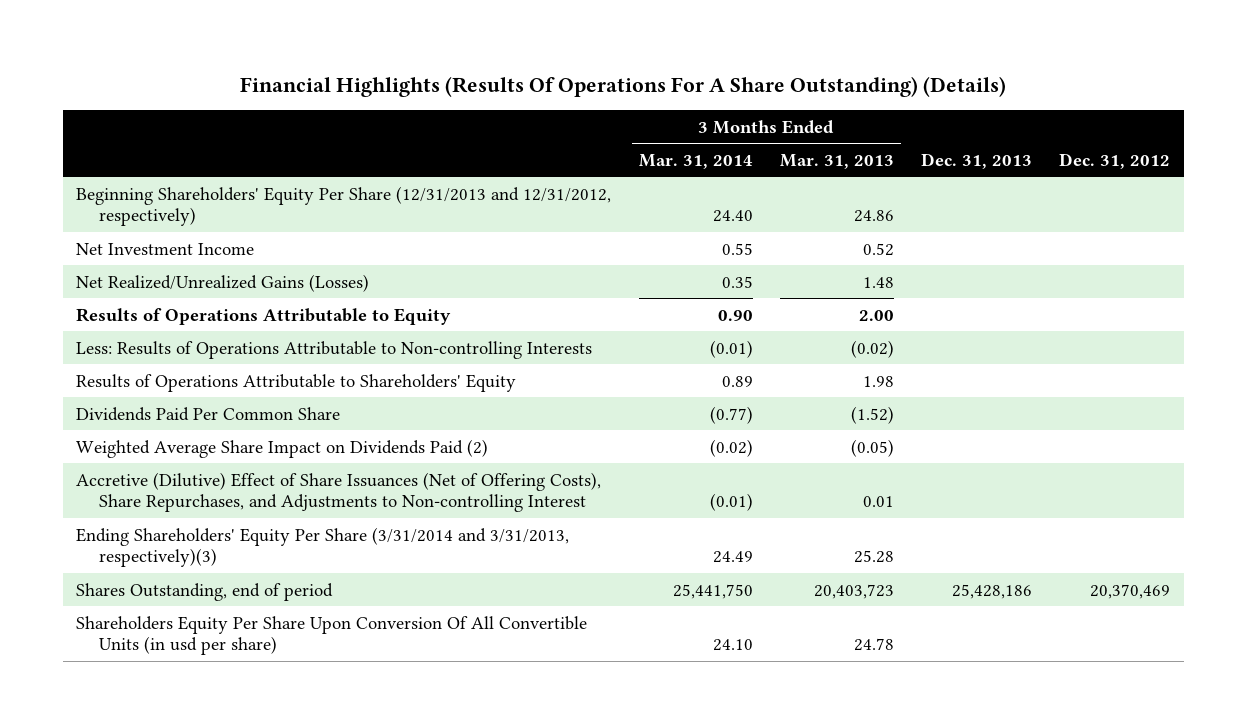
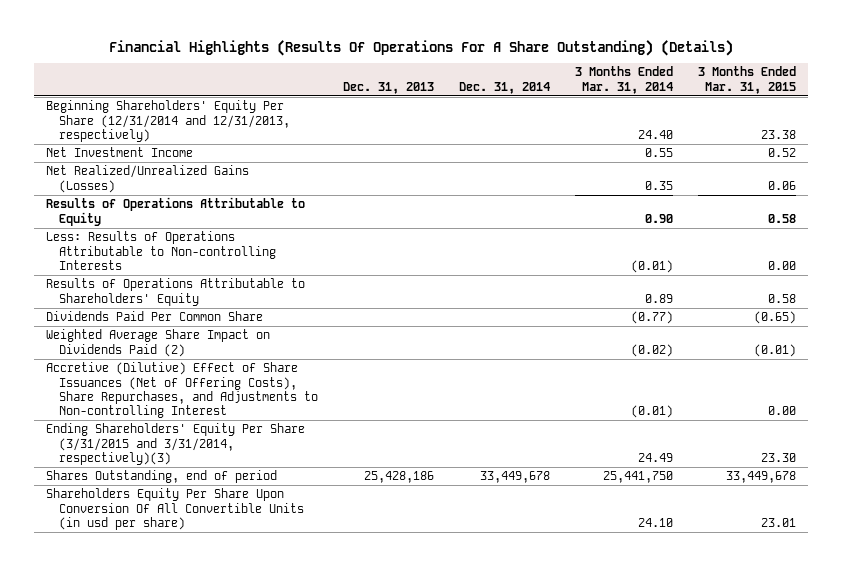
- | 3 Months Ended Mar. 31, 2014 | 3 Months Ended Mar. 31, 2013 | Dec. 31, 2013 | Dec. 31, 2012
+ | Dec. 31, 2013 | Dec. 31, 2014 | 3 Months Ended Mar. 31, 2014 | 3 Months Ended Mar. 31, 2015
- Beginning Shareholders' Equity Per Share (12/31/2013 and 12/31/2012, respectively) | 24.40 | 24.86 | |
+ Beginning Shareholders' Equity Per Share (12/31/2014 and 12/31/2013, respectively) | | | 24.40 | 23.38
- Ending Shareholders' Equity Per Share (3/31/2014 and 3/31/2013, respectively)(3) | 24.49 | 25.28 | |
+ Ending Shareholders' Equity Per Share (3/31/2015 and 3/31/2014, respectively)(3) | | | 24.49 | 23.30

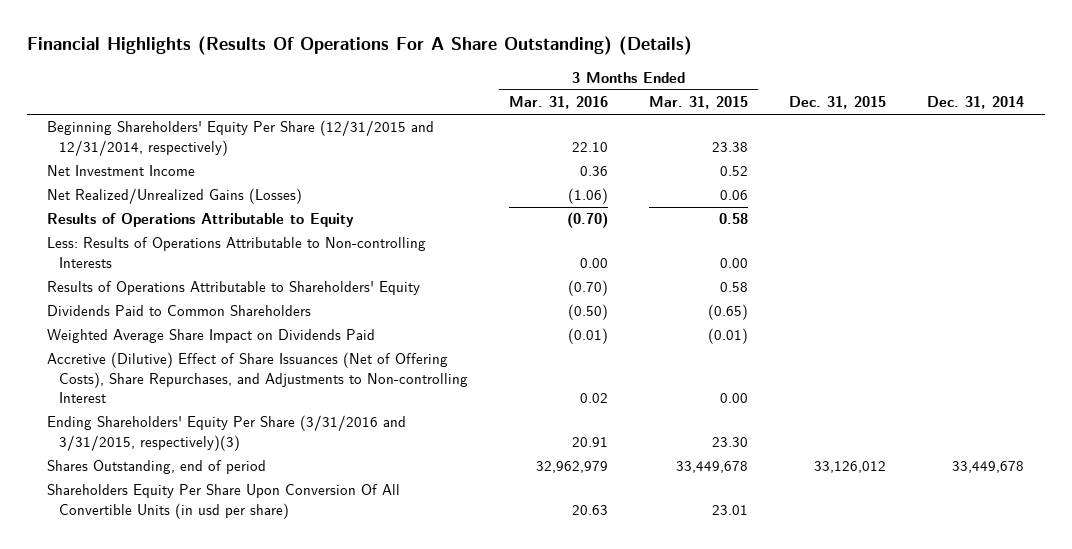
- | Dec. 31, 2013 | Dec. 31, 2014 | 3 Months Ended Mar. 31, 2014 | 3 Months Ended Mar. 31, 2015
+ | 3 Months Ended Mar. 31, 2016 | 3 Months Ended Mar. 31, 2015 | Dec. 31, 2015 | Dec. 31, 2014
- Beginning Shareholders' Equity Per Share (12/31/2014 and 12/31/2013, respectively) | | | 24.40 | 23.38
+ Beginning Shareholders' Equity Per Share (12/31/2015 and 12/31/2014, respectively) | 22.10 | 23.38 | |
- Dividends Paid Per Common Share | | | (0.77) | (0.65)
- Weighted Average Share Impact on Dividends Paid (2) | | | (0.02) | (0.01)
+ Dividends Paid to Common Shareholders | (0.50) | (0.65) | |
+ Weighted Average Share Impact on Dividends Paid | (0.01) | (0.01) | |
- Ending Shareholders' Equity Per Share (3/31/2015 and 3/31/2014, respectively)(3) | | | 24.49 | 23.30
+ Ending Shareholders' Equity Per Share (3/31/2016 and 3/31/2015, respectively)(3) | 20.91 | 23.30 | |

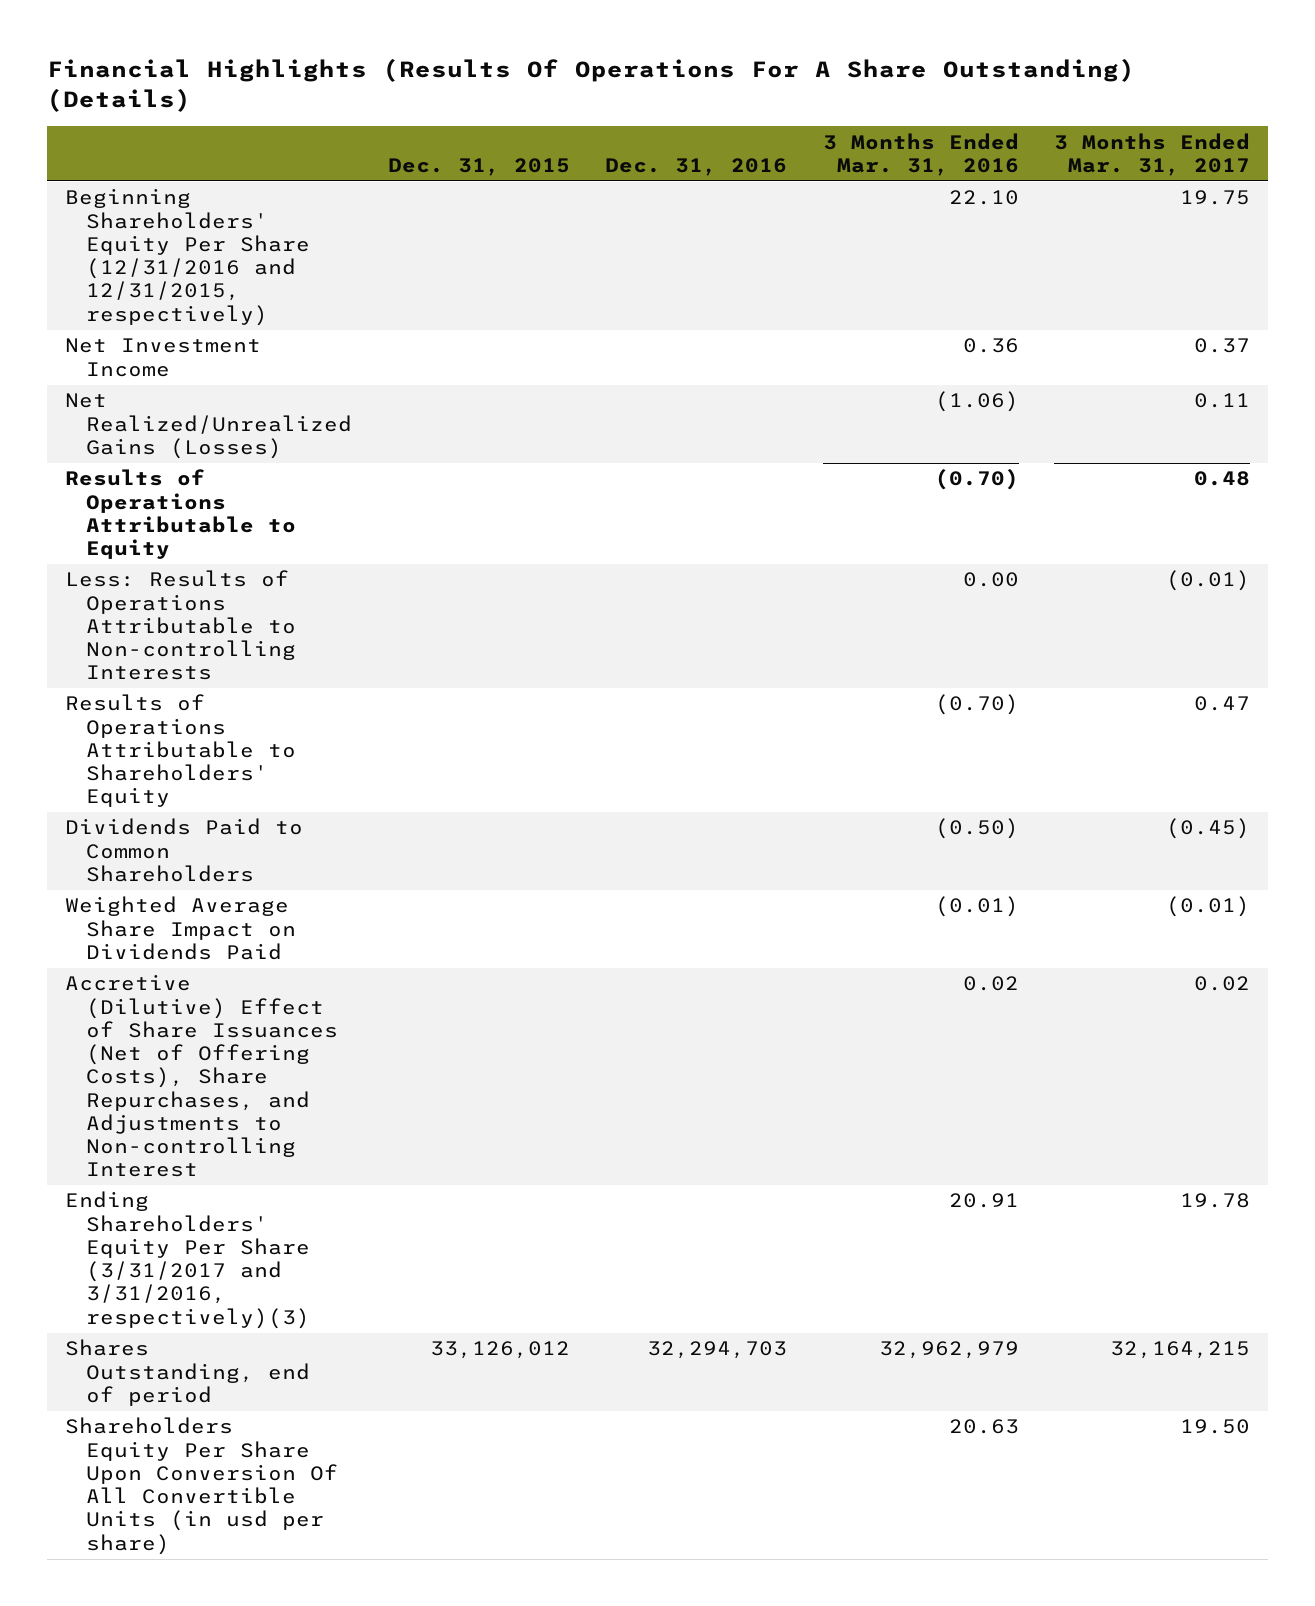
- | 3 Months Ended Mar. 31, 2016 | 3 Months Ended Mar. 31, 2015 | Dec. 31, 2015 | Dec. 31, 2014
+ | Dec. 31, 2015 | Dec. 31, 2016 | 3 Months Ended Mar. 31, 2016 | 3 Months Ended Mar. 31, 2017
- Beginning Shareholders' Equity Per Share (12/31/2015 and 12/31/2014, respectively) | 22.10 | 23.38 | |
+ Beginning Shareholders' Equity Per Share (12/31/2016 and 12/31/2015, respectively) | | | 22.10 | 19.75
- Ending Shareholders' Equity Per Share (3/31/2016 and 3/31/2015, respectively)(3) | 20.91 | 23.30 | |
+ Ending Shareholders' Equity Per Share (3/31/2017 and 3/31/2016, respectively)(3) | | | 20.91 | 19.78

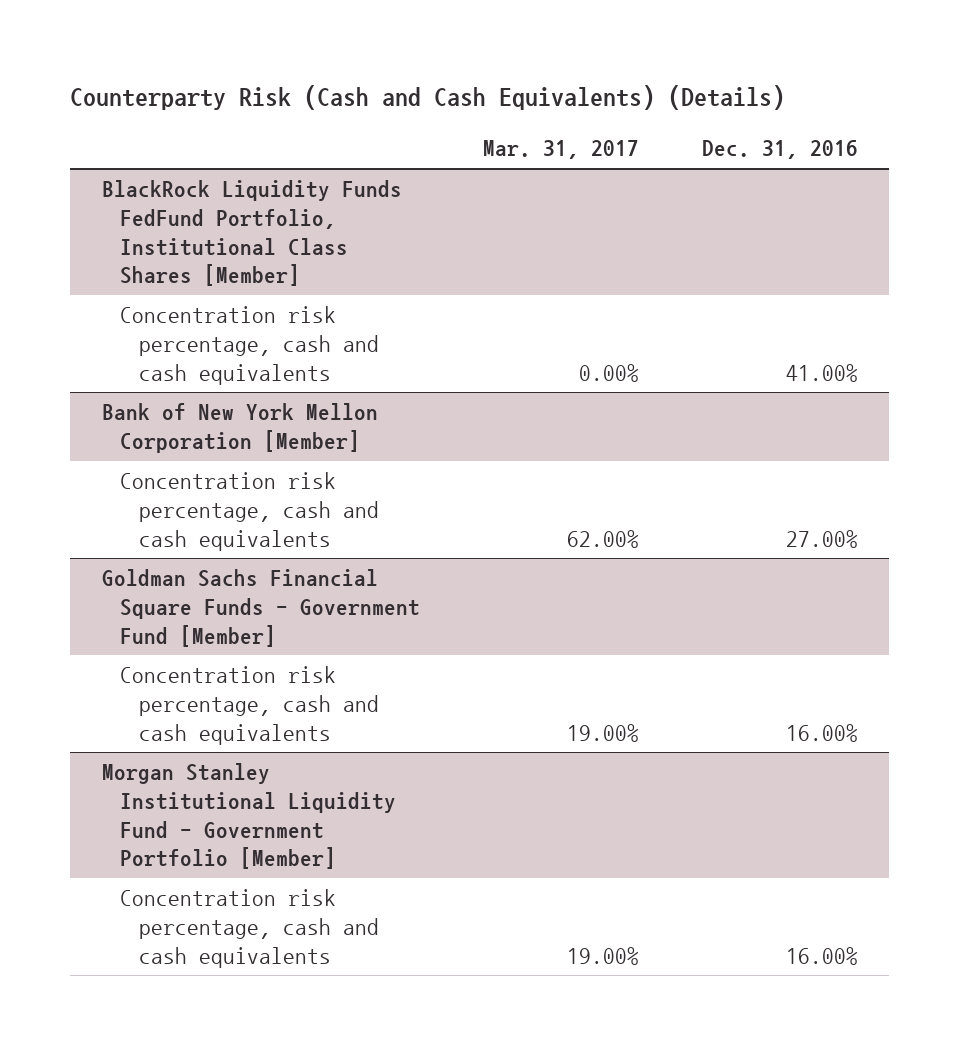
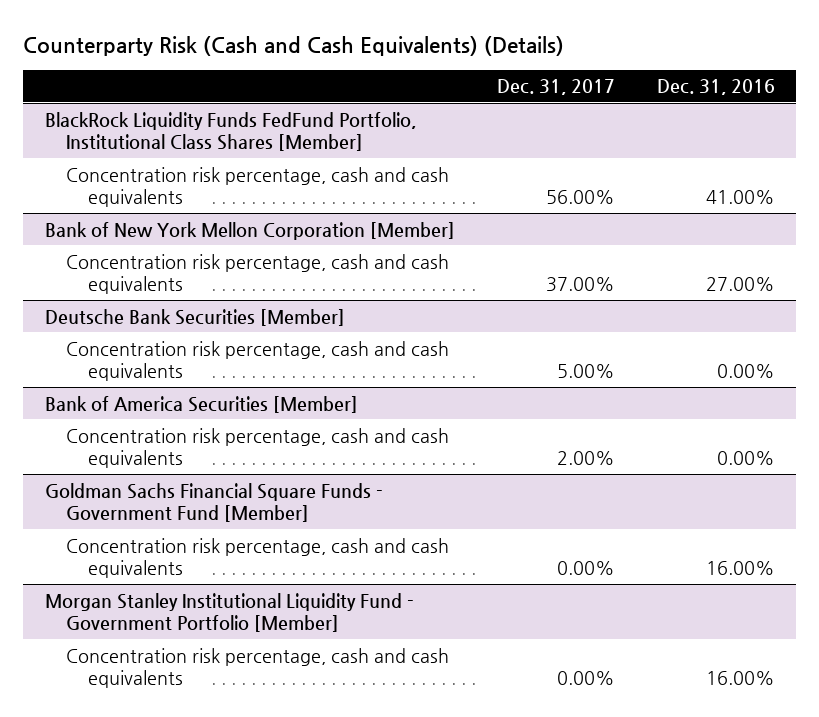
- | Mar. 31, 2017 | Dec. 31, 2016
+ | Dec. 31, 2017 | Dec. 31, 2016
+ Deutsche Bank Securities [Member]
+ Concentration risk percentage, cash and cash equivalents | 5.00% | 0.00%
+ Bank of America Securities [Member]
+ Concentration risk percentage, cash and cash equivalents | 2.00% | 0.00%

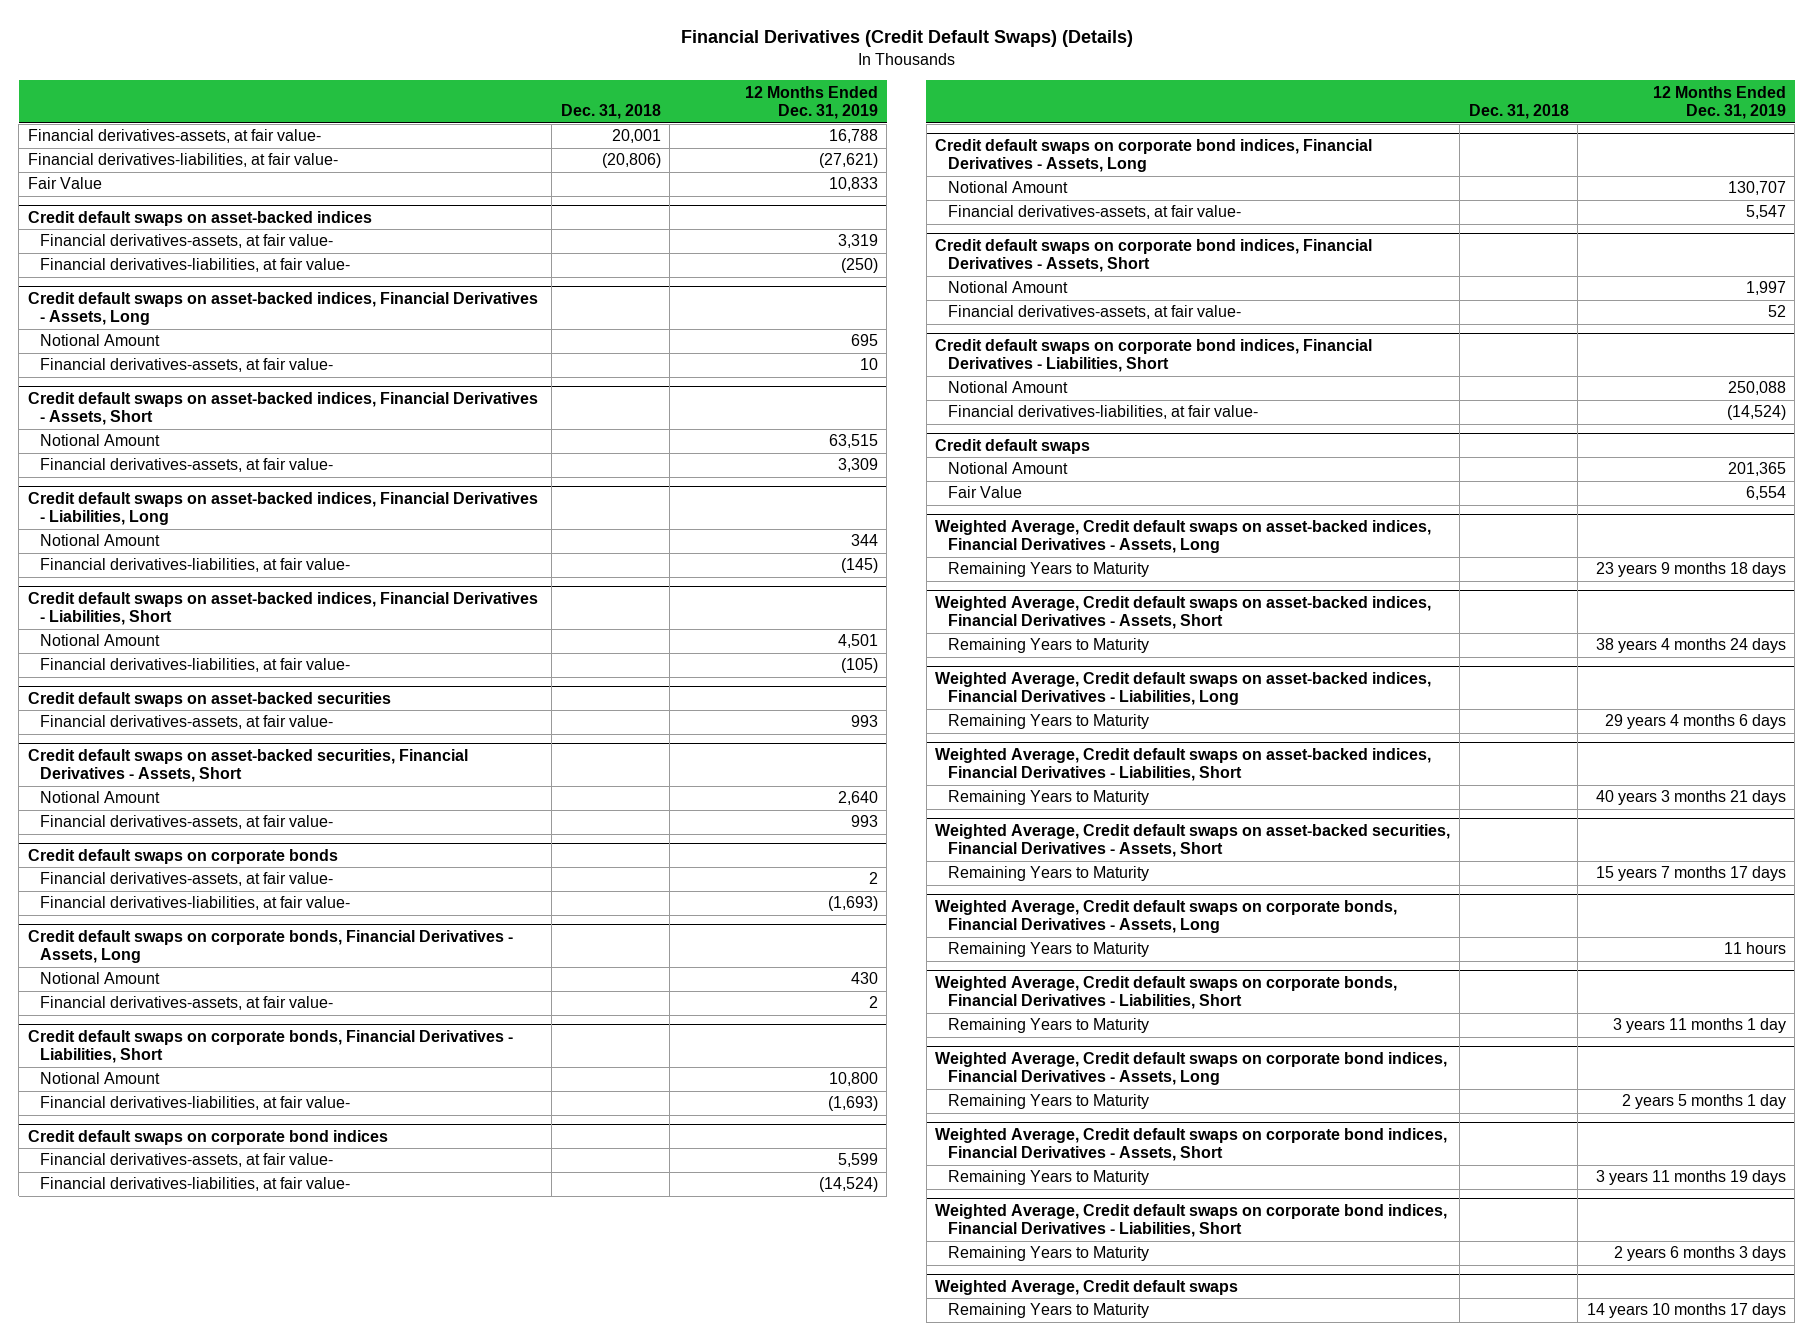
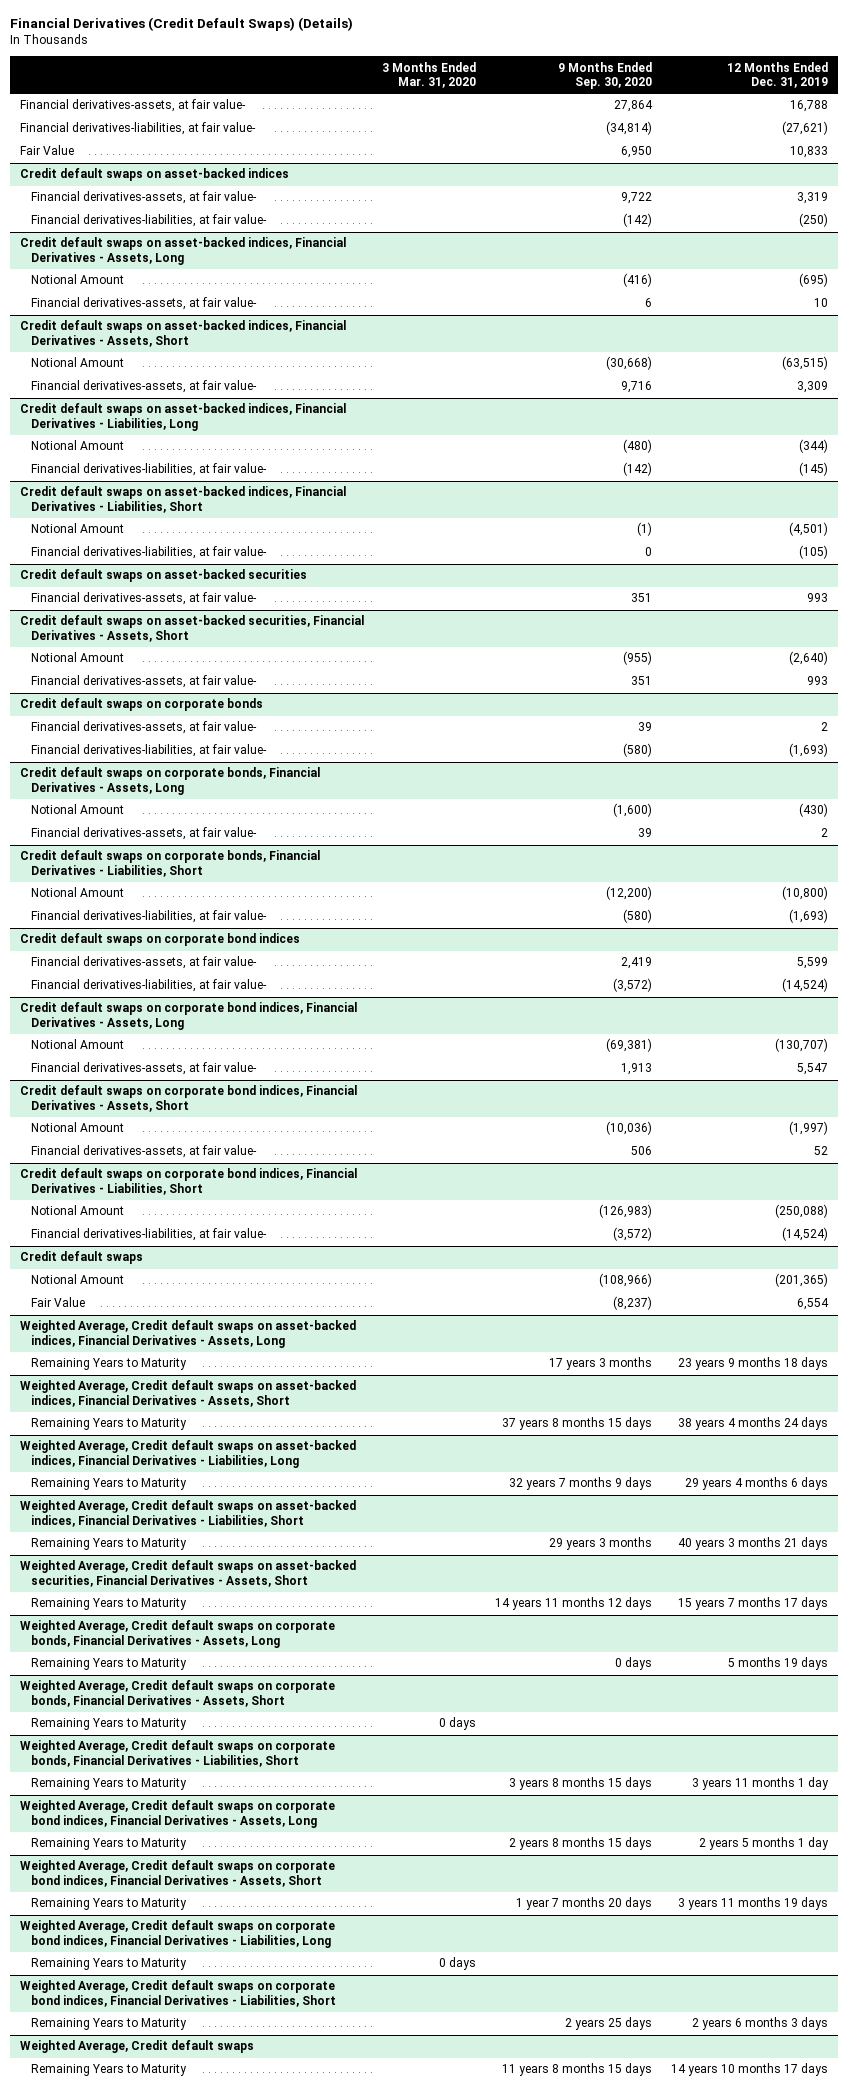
- | Dec. 31, 2018 | 12 Months Ended Dec. 31, 2019
+ | 3 Months Ended Mar. 31, 2020 | 9 Months Ended Sep. 30, 2020 | 12 Months Ended Dec. 31, 2019
@ Credit default swaps on asset-backed indices, Financial Derivatives - Assets, Long
- Notional Amount | | 695
+ Notional Amount | | (416) | (695)
@ Credit default swaps on asset-backed indices, Financial Derivatives - Assets, Short
- Notional Amount | | 63,515
+ Notional Amount | | (30,668) | (63,515)
@ Credit default swaps on asset-backed indices, Financial Derivatives - Liabilities, Long
- Notional Amount | | 344
+ Notional Amount | | (480) | (344)
@ Credit default swaps on asset-backed indices, Financial Derivatives - Liabilities, Short
- Notional Amount | | 4,501
+ Notional Amount | | (1) | (4,501)
@ Credit default swaps on asset-backed securities, Financial Derivatives - Assets, Short
- Notional Amount | | 2,640
+ Notional Amount | | (955) | (2,640)
@ Credit default swaps on corporate bonds, Financial Derivatives - Assets, Long
- Notional Amount | | 430
+ Notional Amount | | (1,600) | (430)
@ Credit default swaps on corporate bonds, Financial Derivatives - Liabilities, Short
- Notional Amount | | 10,800
+ Notional Amount | | (12,200) | (10,800)
@ Credit default swaps on corporate bond indices, Financial Derivatives - Assets, Long
- Notional Amount | | 130,707
+ Notional Amount | | (69,381) | (130,707)
@ Credit default swaps on corporate bond indices, Financial Derivatives - Assets, Short
- Notional Amount | | 1,997
+ Notional Amount | | (10,036) | (1,997)
@ Credit default swaps on corporate bond indices, Financial Derivatives - Liabilities, Short
- Notional Amount | | 250,088
+ Notional Amount | | (126,983) | (250,088)
@ Credit default swaps
- Notional Amount | | 201,365
+ Notional Amount | | (108,966) | (201,365)
@ Weighted Average, Credit default swaps on corporate bonds, Financial Derivatives - Assets, Long
- Remaining Years to Maturity | | 11 hours
+ Remaining Years to Maturity | | 0 days | 5 months 19 days
+ Weighted Average, Credit default swaps on corporate bonds, Financial Derivatives - Assets, Short
+ Remaining Years to Maturity | 0 days | |
+ Weighted Average, Credit default swaps on corporate bond indices, Financial Derivatives - Liabilities, Long
+ Remaining Years to Maturity | 0 days | |

